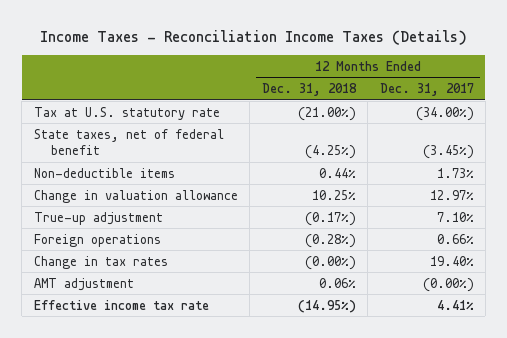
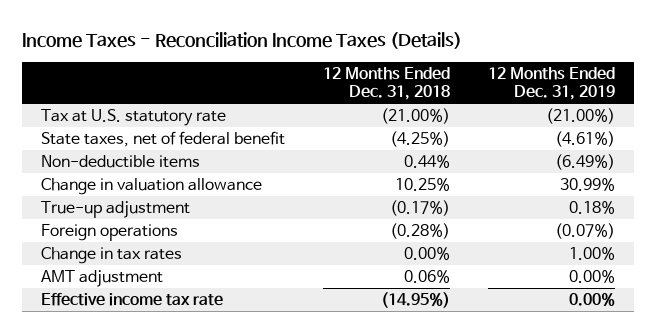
- | 12 Months Ended Dec. 31, 2018 | 12 Months Ended Dec. 31, 2017
+ | 12 Months Ended Dec. 31, 2018 | 12 Months Ended Dec. 31, 2019
- Change in tax rates | (0.00%) | 19.40%
+ Change in tax rates | 0.00% | 1.00%

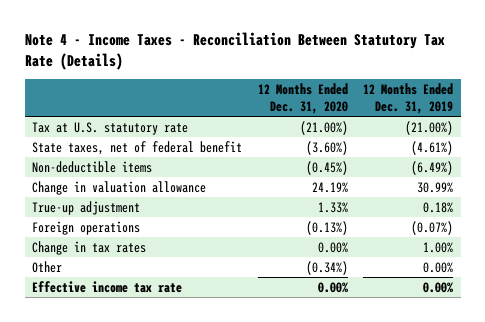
- Income Taxes - Reconciliation Income Taxes (Details)
+ Note 4 - Income Taxes - Reconciliation Between Statutory Tax Rate (Details)
- | 12 Months Ended Dec. 31, 2018 | 12 Months Ended Dec. 31, 2019
+ | 12 Months Ended Dec. 31, 2020 | 12 Months Ended Dec. 31, 2019
- AMT adjustment | 0.06% | 0.00%
+ Other | (0.34%) | 0.00%

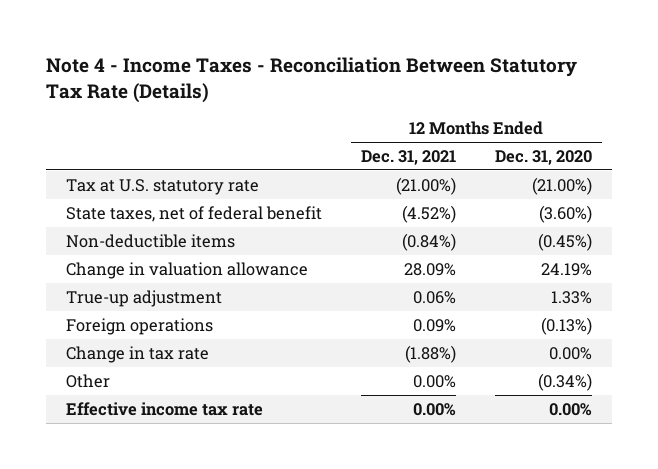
- | 12 Months Ended Dec. 31, 2020 | 12 Months Ended Dec. 31, 2019
+ | 12 Months Ended Dec. 31, 2021 | 12 Months Ended Dec. 31, 2020
- Change in tax rates | 0.00% | 1.00%
+ Change in tax rate | (1.88%) | 0.00%

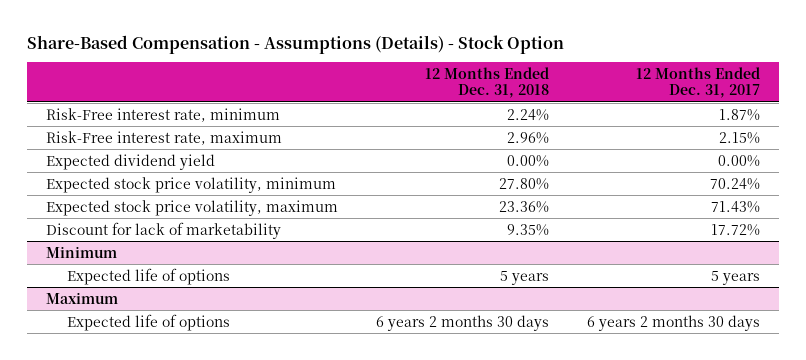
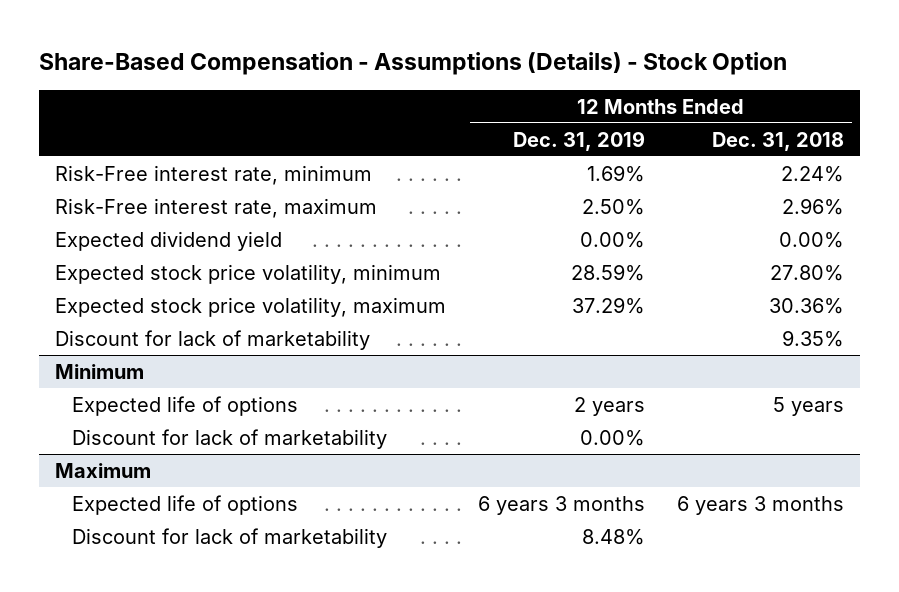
- | 12 Months Ended Dec. 31, 2018 | 12 Months Ended Dec. 31, 2017
+ | 12 Months Ended Dec. 31, 2019 | 12 Months Ended Dec. 31, 2018
- Expected stock price volatility, maximum | 23.36% | 71.43%
+ Expected stock price volatility, maximum | 37.29% | 30.36%
@ Minimum
+ Discount for lack of marketability | 0.00% |
@ Maximum
- Expected life of options | 6 years 2 months 30 days | 6 years 2 months 30 days
+ Expected life of options | 6 years 3 months | 6 years 3 months
+ Discount for lack of marketability | 8.48% |

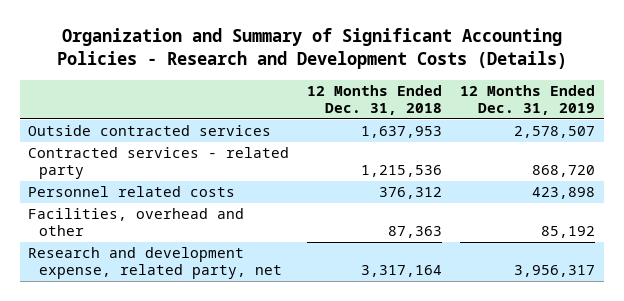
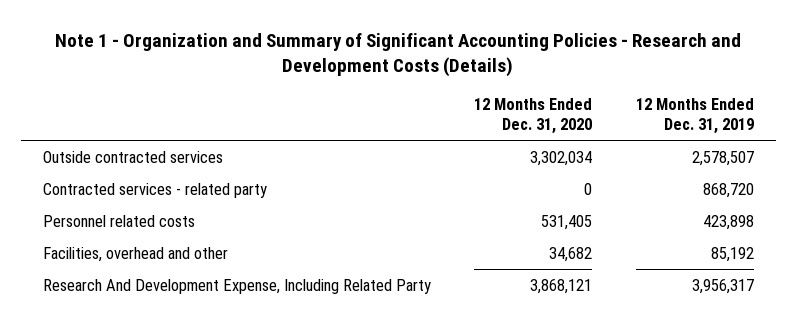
- Organization and Summary of Significant Accounting Policies - Research and Development Costs (Details)
+ Note 1 - Organization and Summary of Significant Accounting Policies - Research and Development Costs (Details)
- | 12 Months Ended Dec. 31, 2018 | 12 Months Ended Dec. 31, 2019
+ | 12 Months Ended Dec. 31, 2020 | 12 Months Ended Dec. 31, 2019
- Research and development expense, related party, net | 3,317,164 | 3,956,317
+ Research And Development Expense, Including Related Party | 3,868,121 | 3,956,317

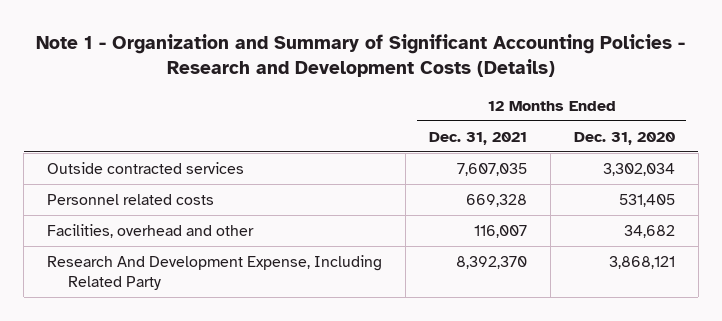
- | 12 Months Ended Dec. 31, 2020 | 12 Months Ended Dec. 31, 2019
+ | 12 Months Ended Dec. 31, 2021 | 12 Months Ended Dec. 31, 2020
- Contracted services - related party | 0 | 868,720

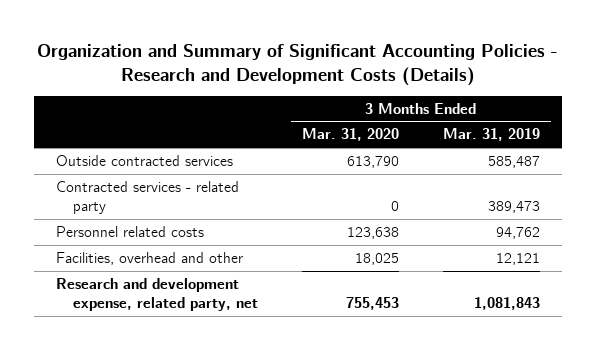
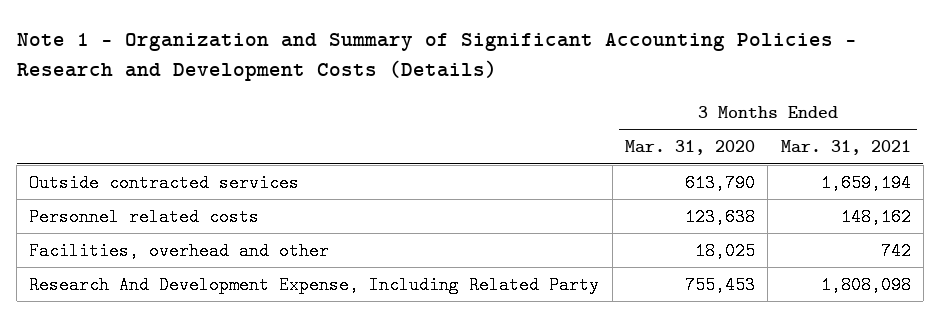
- Organization and Summary of Significant Accounting Policies - Research and Development Costs (Details)
+ Note 1 - Organization and Summary of Significant Accounting Policies - Research and Development Costs (Details)
- | 3 Months Ended Mar. 31, 2020 | 3 Months Ended Mar. 31, 2019
+ | 3 Months Ended Mar. 31, 2020 | 3 Months Ended Mar. 31, 2021
- Contracted services - related party | 0 | 389,473
- Research and development expense, related party, net | 755,453 | 1,081,843
+ Research And Development Expense, Including Related Party | 755,453 | 1,808,098

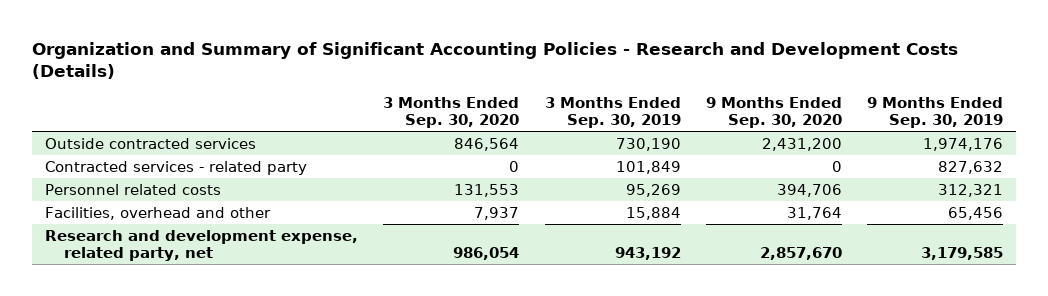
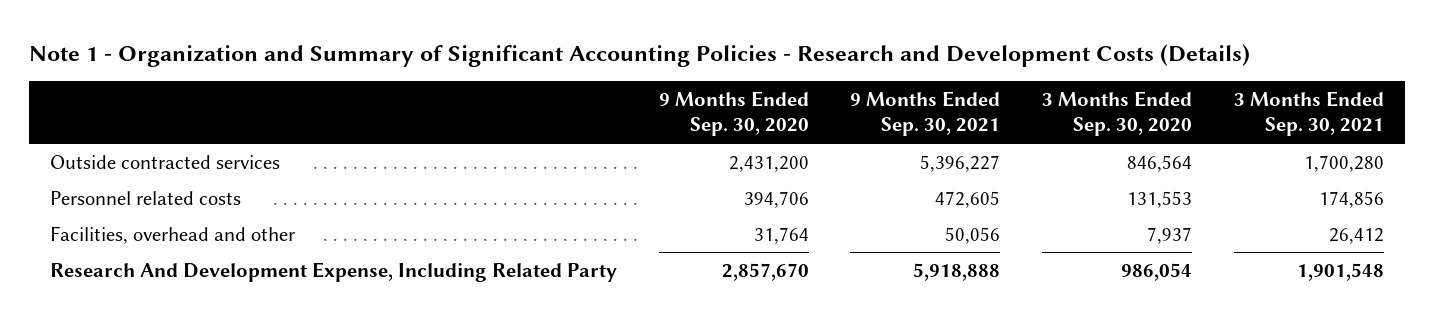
- Organization and Summary of Significant Accounting Policies - Research and Development Costs (Details)
+ Note 1 - Organization and Summary of Significant Accounting Policies - Research and Development Costs (Details)
- | 3 Months Ended Sep. 30, 2020 | 3 Months Ended Sep. 30, 2019 | 9 Months Ended Sep. 30, 2020 | 9 Months Ended Sep. 30, 2019
+ | 9 Months Ended Sep. 30, 2020 | 9 Months Ended Sep. 30, 2021 | 3 Months Ended Sep. 30, 2020 | 3 Months Ended Sep. 30, 2021
- Contracted services - related party | 0 | 101,849 | 0 | 827,632
- Research and development expense, related party, net | 986,054 | 943,192 | 2,857,670 | 3,179,585
+ Research And Development Expense, Including Related Party | 2,857,670 | 5,918,888 | 986,054 | 1,901,548

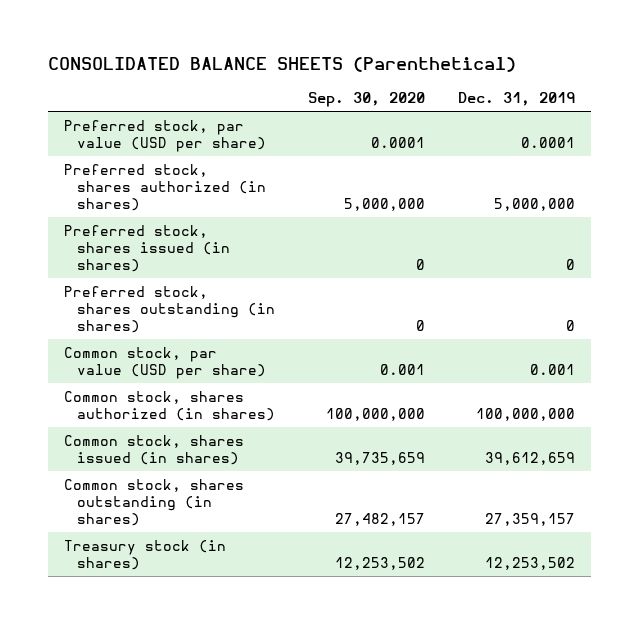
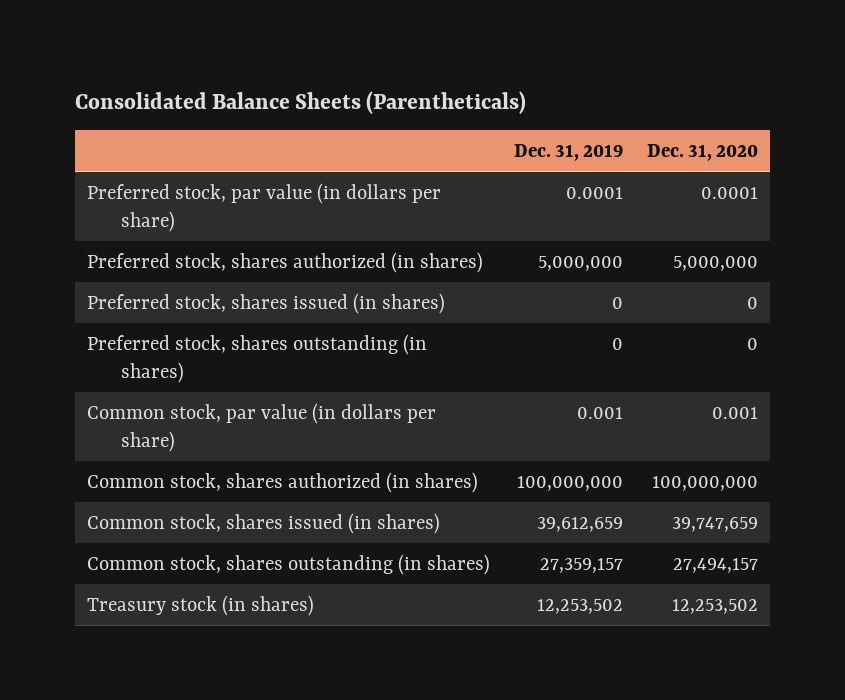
- CONSOLIDATED BALANCE SHEETS (Parenthetical)
+ Consolidated Balance Sheets (Parentheticals)
- | Sep. 30, 2020 | Dec. 31, 2019
+ | Dec. 31, 2019 | Dec. 31, 2020
- Preferred stock, par value (USD per share) | 0.0001 | 0.0001
+ Preferred stock, par value (in dollars per share) | 0.0001 | 0.0001
- Common stock, par value (USD per share) | 0.001 | 0.001
+ Common stock, par value (in dollars per share) | 0.001 | 0.001

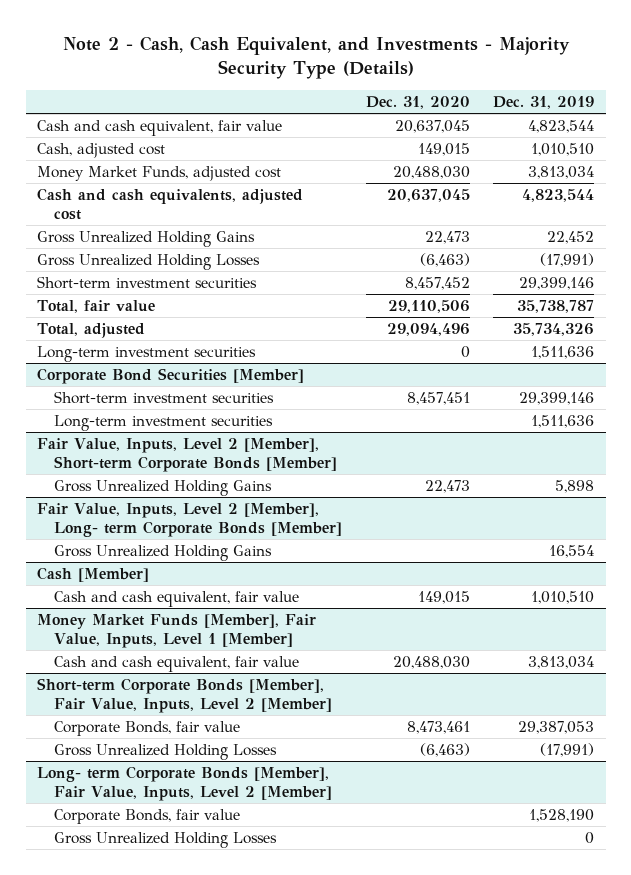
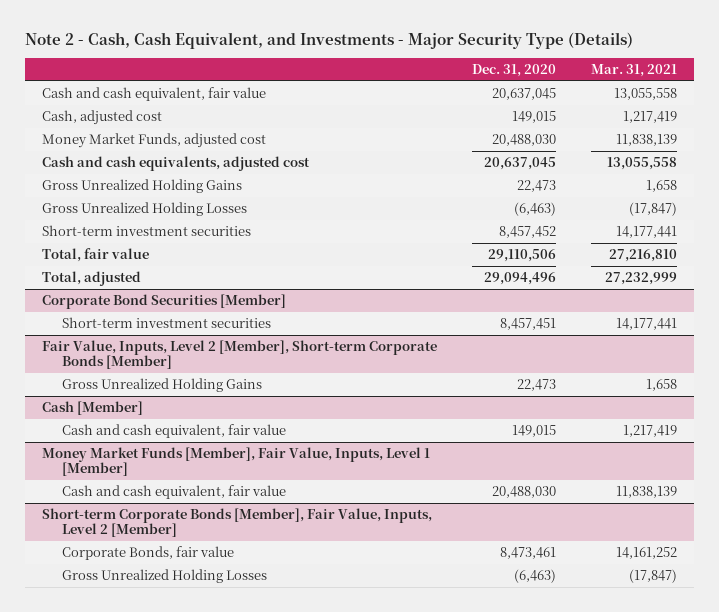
- Note 2 - Cash, Cash Equivalent, and Investments - Majority Security Type (Details)
+ Note 2 - Cash, Cash Equivalent, and Investments - Major Security Type (Details)
- | Dec. 31, 2020 | Dec. 31, 2019
+ | Dec. 31, 2020 | Mar. 31, 2021
- Long-term investment securities | 0 | 1,511,636
@ Corporate Bond Securities [Member]
- Long-term investment securities | | 1,511,636
- Fair Value, Inputs, Level 2 [Member], Long- term Corporate Bonds [Member]
- Gross Unrealized Holding Gains | | 16,554
- Long- term Corporate Bonds [Member], Fair Value, Inputs, Level 2 [Member]
- Corporate Bonds, fair value | | 1,528,190
- Gross Unrealized Holding Losses | | 0

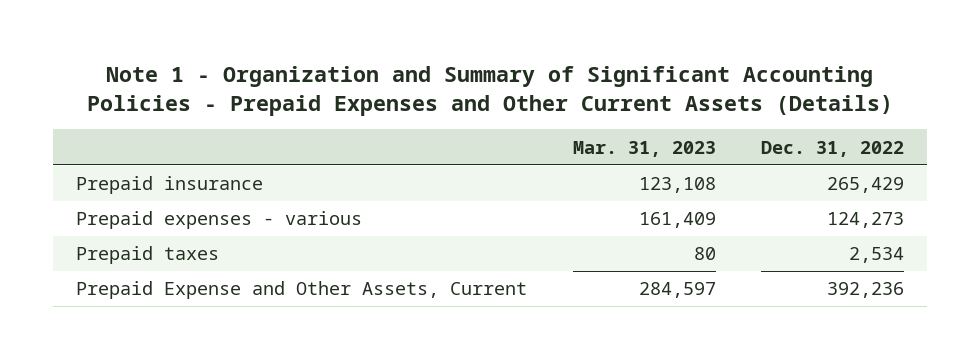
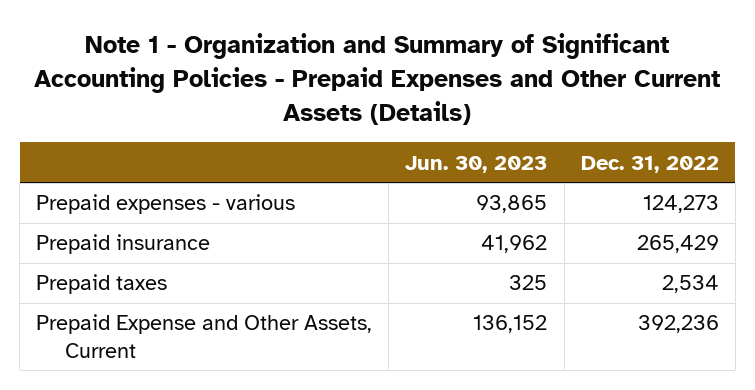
- | Mar. 31, 2023 | Dec. 31, 2022
+ | Jun. 30, 2023 | Dec. 31, 2022
moved down: Prepaid insurance | 41,962 | 265,429

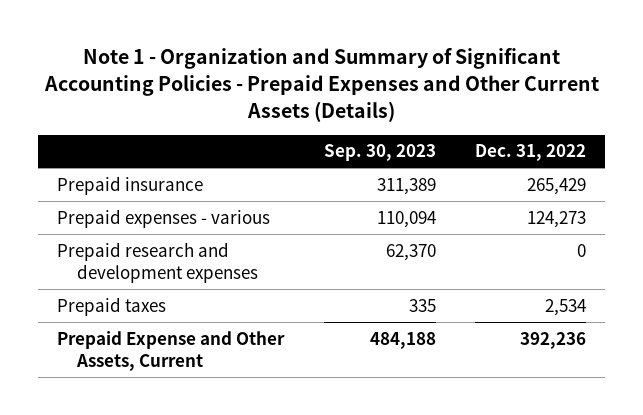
- | Jun. 30, 2023 | Dec. 31, 2022
+ | Sep. 30, 2023 | Dec. 31, 2022
moved down: Prepaid expenses - various | 110,094 | 124,273
+ Prepaid research and development expenses | 62,370 | 0

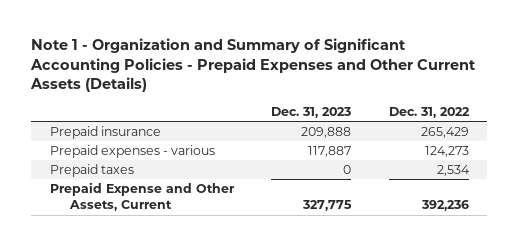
- | Sep. 30, 2023 | Dec. 31, 2022
+ | Dec. 31, 2023 | Dec. 31, 2022
- Prepaid research and development expenses | 62,370 | 0

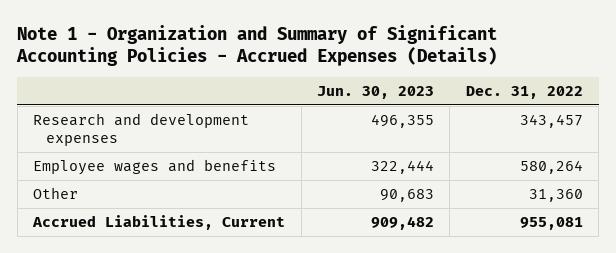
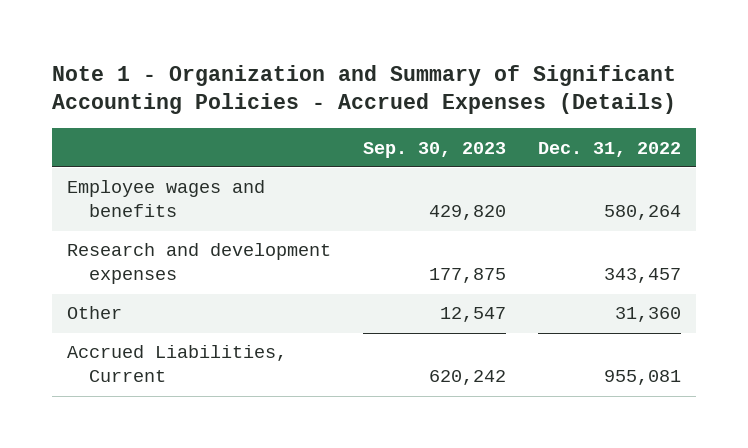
- | Jun. 30, 2023 | Dec. 31, 2022
+ | Sep. 30, 2023 | Dec. 31, 2022
moved down: Research and development expenses | 177,875 | 343,457

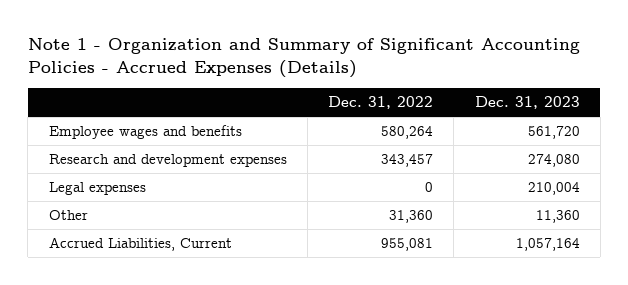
- | Sep. 30, 2023 | Dec. 31, 2022
+ | Dec. 31, 2022 | Dec. 31, 2023
+ Legal expenses | 0 | 210,004

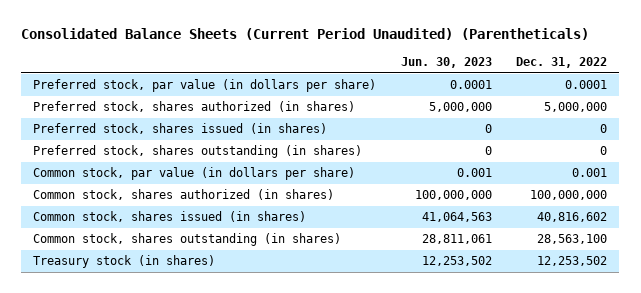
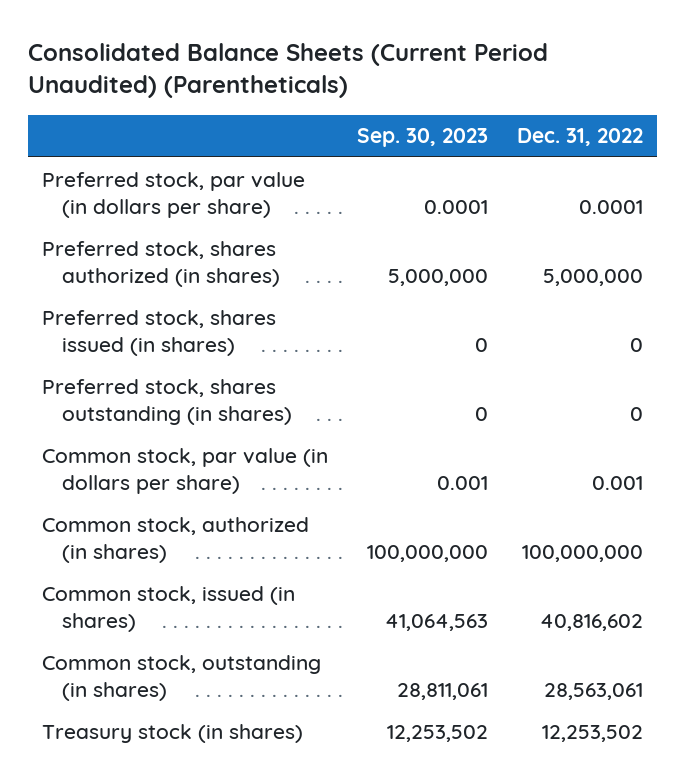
- | Jun. 30, 2023 | Dec. 31, 2022
+ | Sep. 30, 2023 | Dec. 31, 2022
- Common stock, shares authorized (in shares) | 100,000,000 | 100,000,000
- Common stock, shares issued (in shares) | 41,064,563 | 40,816,602
- Common stock, shares outstanding (in shares) | 28,811,061 | 28,563,100
+ Common stock, authorized (in shares) | 100,000,000 | 100,000,000
+ Common stock, issued (in shares) | 41,064,563 | 40,816,602
+ Common stock, outstanding (in shares) | 28,811,061 | 28,563,061

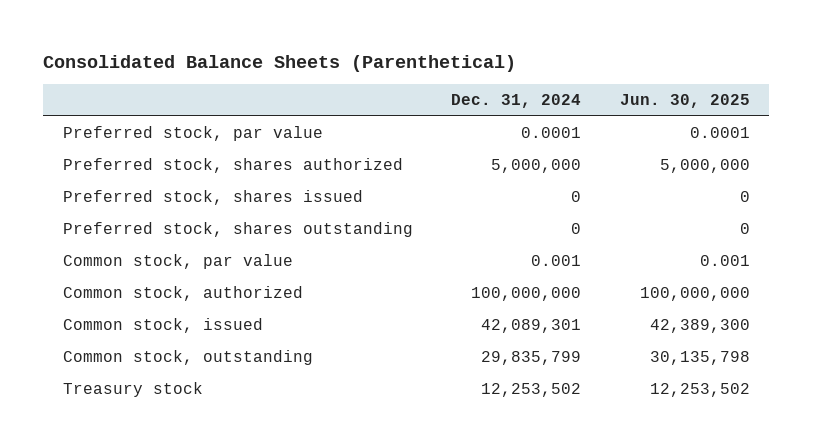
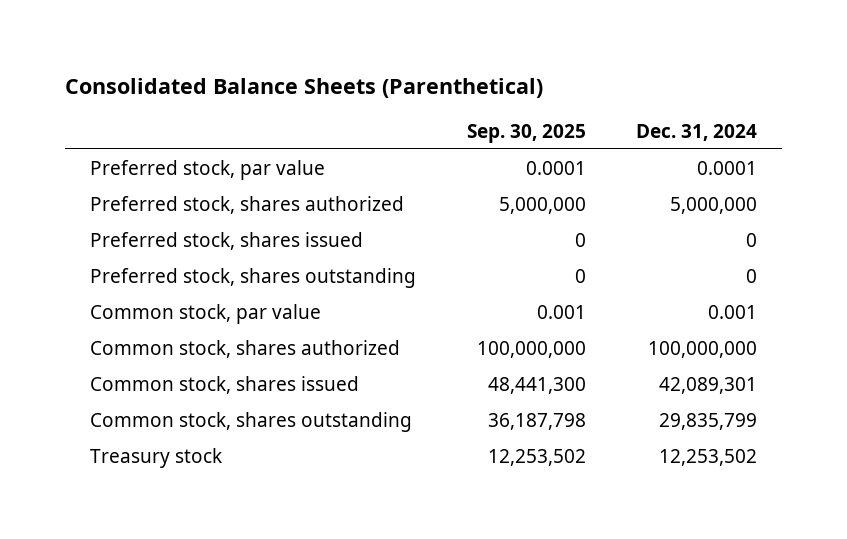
- | Dec. 31, 2024 | Jun. 30, 2025
+ | Sep. 30, 2025 | Dec. 31, 2024
- Common stock, authorized | 100,000,000 | 100,000,000
- Common stock, issued | 42,089,301 | 42,389,300
- Common stock, outstanding | 29,835,799 | 30,135,798
+ Common stock, shares authorized | 100,000,000 | 100,000,000
+ Common stock, shares issued | 48,441,300 | 42,089,301
+ Common stock, shares outstanding | 36,187,798 | 29,835,799

